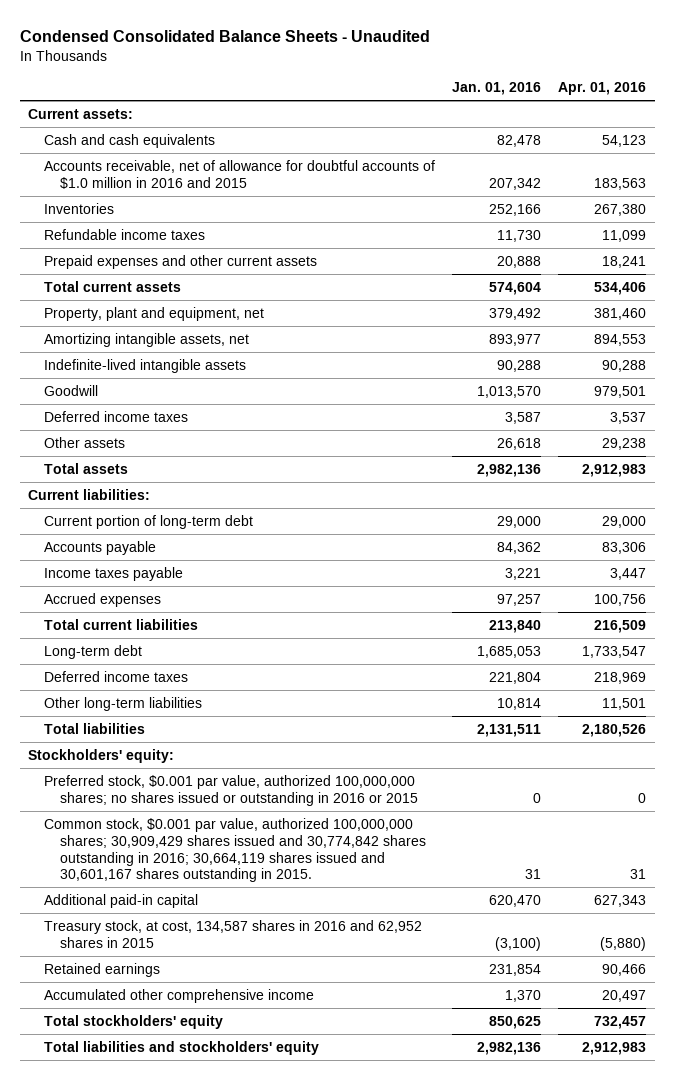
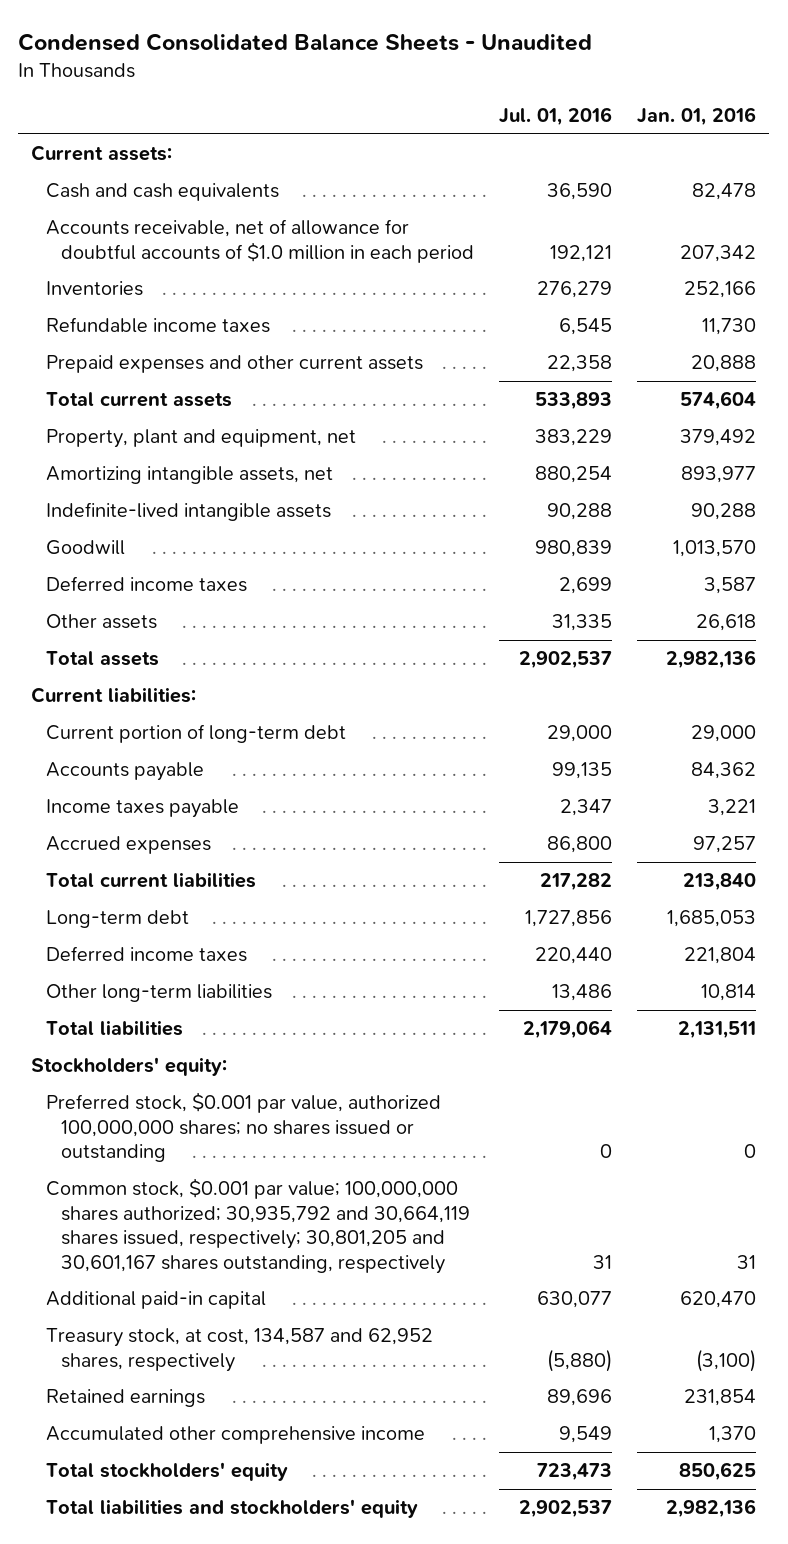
- | Jan. 01, 2016 | Apr. 01, 2016
+ | Jul. 01, 2016 | Jan. 01, 2016
- Accounts receivable, net of allowance for doubtful accounts of $1.0 million in 2016 and 2015 | 207,342 | 183,563
+ Accounts receivable, net of allowance for doubtful accounts of $1.0 million in each period | 192,121 | 207,342
- Preferred stock, $0.001 par value, authorized 100,000,000 shares; no shares issued or outstanding in 2016 or 2015 | 0 | 0
- Common stock, $0.001 par value, authorized 100,000,000 shares; 30,909,429 shares issued and 30,774,842 shares outstanding in 2016; 30,664,119 shares issued and 30,601,167 shares outstanding in 2015. | 31 | 31
+ Preferred stock, $0.001 par value, authorized 100,000,000 shares; no shares issued or outstanding | 0 | 0
+ Common stock, $0.001 par value; 100,000,000 shares authorized; 30,935,792 and 30,664,119 shares issued, respectively; 30,801,205 and 30,601,167 shares outstanding, respectively | 31 | 31
- Treasury stock, at cost, 134,587 shares in 2016 and 62,952 shares in 2015 | (3,100) | (5,880)
+ Treasury stock, at cost, 134,587 and 62,952 shares, respectively | (5,880) | (3,100)

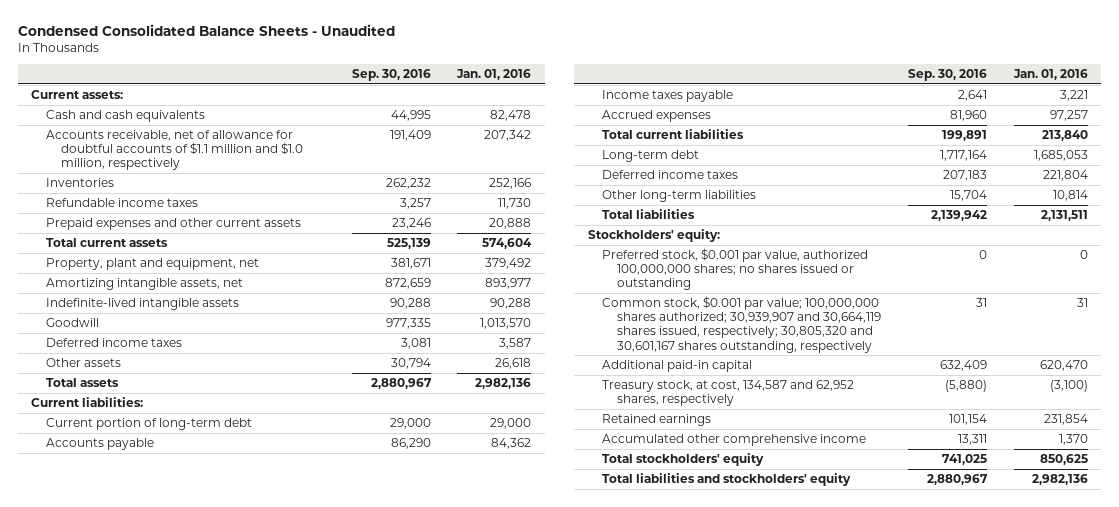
- | Jul. 01, 2016 | Jan. 01, 2016
+ | Sep. 30, 2016 | Jan. 01, 2016
- Accounts receivable, net of allowance for doubtful accounts of $1.0 million in each period | 192,121 | 207,342
+ Accounts receivable, net of allowance for doubtful accounts of $1.1 million and $1.0 million, respectively | 191,409 | 207,342
- Common stock, $0.001 par value; 100,000,000 shares authorized; 30,935,792 and 30,664,119 shares issued, respectively; 30,801,205 and 30,601,167 shares outstanding, respectively | 31 | 31
+ Common stock, $0.001 par value; 100,000,000 shares authorized; 30,939,907 and 30,664,119 shares issued, respectively; 30,805,320 and 30,601,167 shares outstanding, respectively | 31 | 31

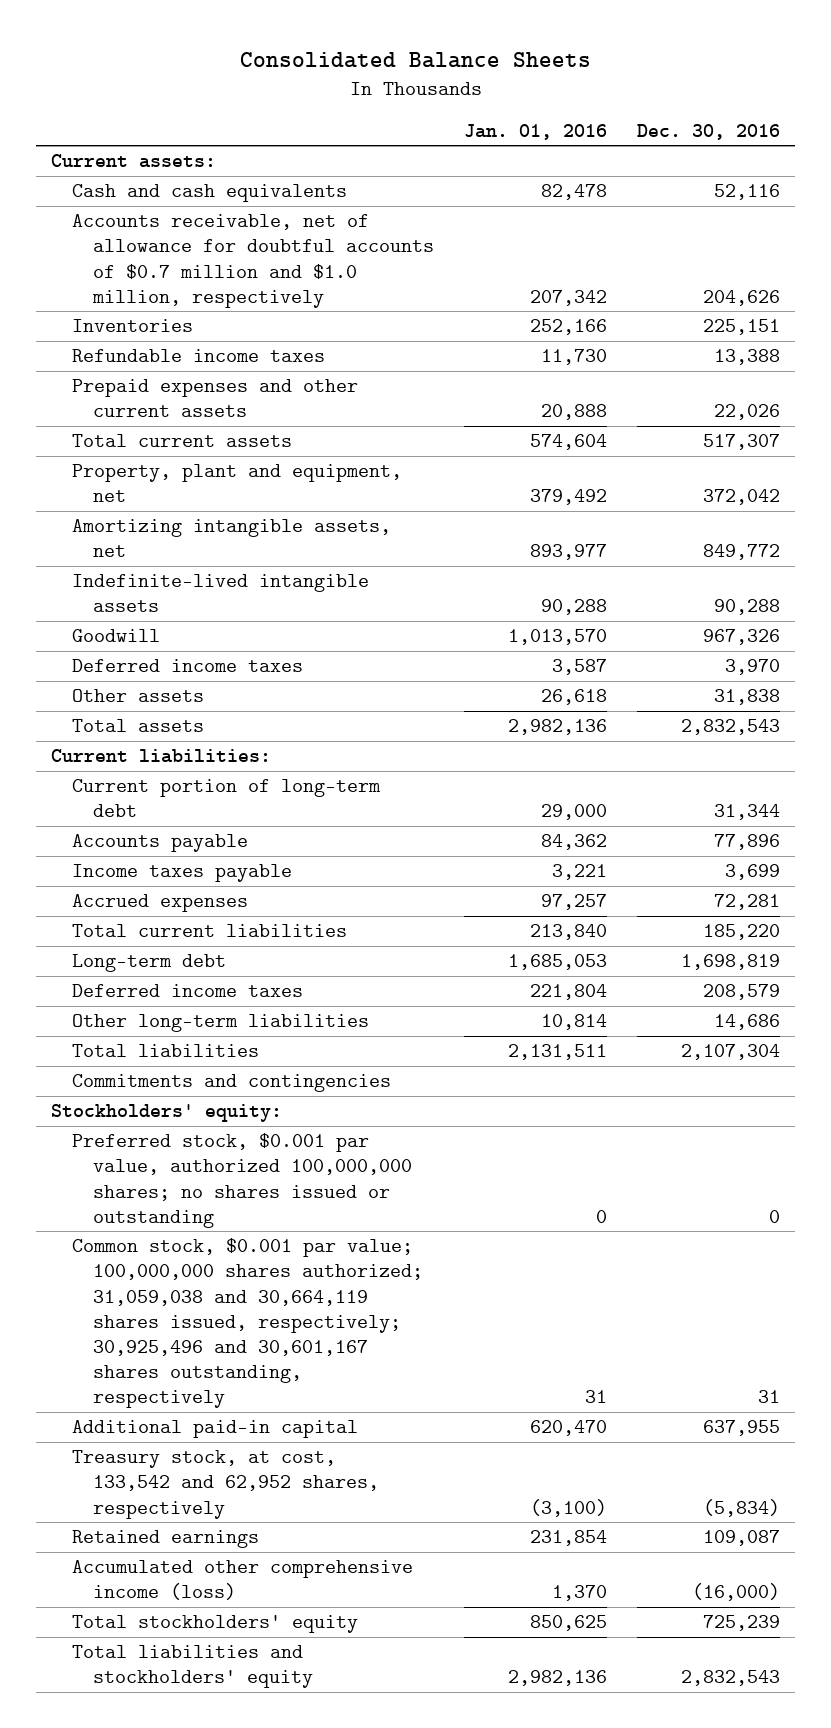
- Condensed Consolidated Balance Sheets - Unaudited
+ Consolidated Balance Sheets
- | Sep. 30, 2016 | Jan. 01, 2016
+ | Jan. 01, 2016 | Dec. 30, 2016
- Accounts receivable, net of allowance for doubtful accounts of $1.1 million and $1.0 million, respectively | 191,409 | 207,342
+ Accounts receivable, net of allowance for doubtful accounts of $0.7 million and $1.0 million, respectively | 207,342 | 204,626
+ Commitments and contingencies
- Common stock, $0.001 par value; 100,000,000 shares authorized; 30,939,907 and 30,664,119 shares issued, respectively; 30,805,320 and 30,601,167 shares outstanding, respectively | 31 | 31
+ Common stock, $0.001 par value; 100,000,000 shares authorized; 31,059,038 and 30,664,119 shares issued, respectively; 30,925,496 and 30,601,167 shares outstanding, respectively | 31 | 31
- Treasury stock, at cost, 134,587 and 62,952 shares, respectively | (5,880) | (3,100)
+ Treasury stock, at cost, 133,542 and 62,952 shares, respectively | (3,100) | (5,834)
- Accumulated other comprehensive income | 13,311 | 1,370
+ Accumulated other comprehensive income (loss) | 1,370 | (16,000)

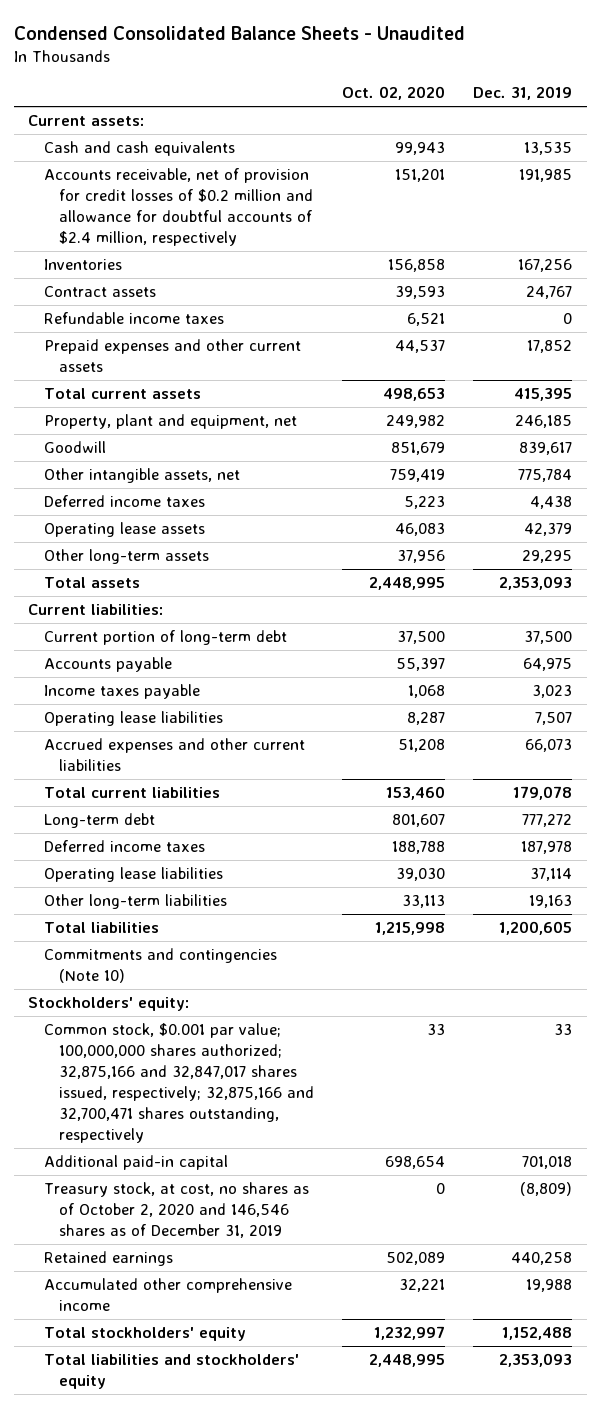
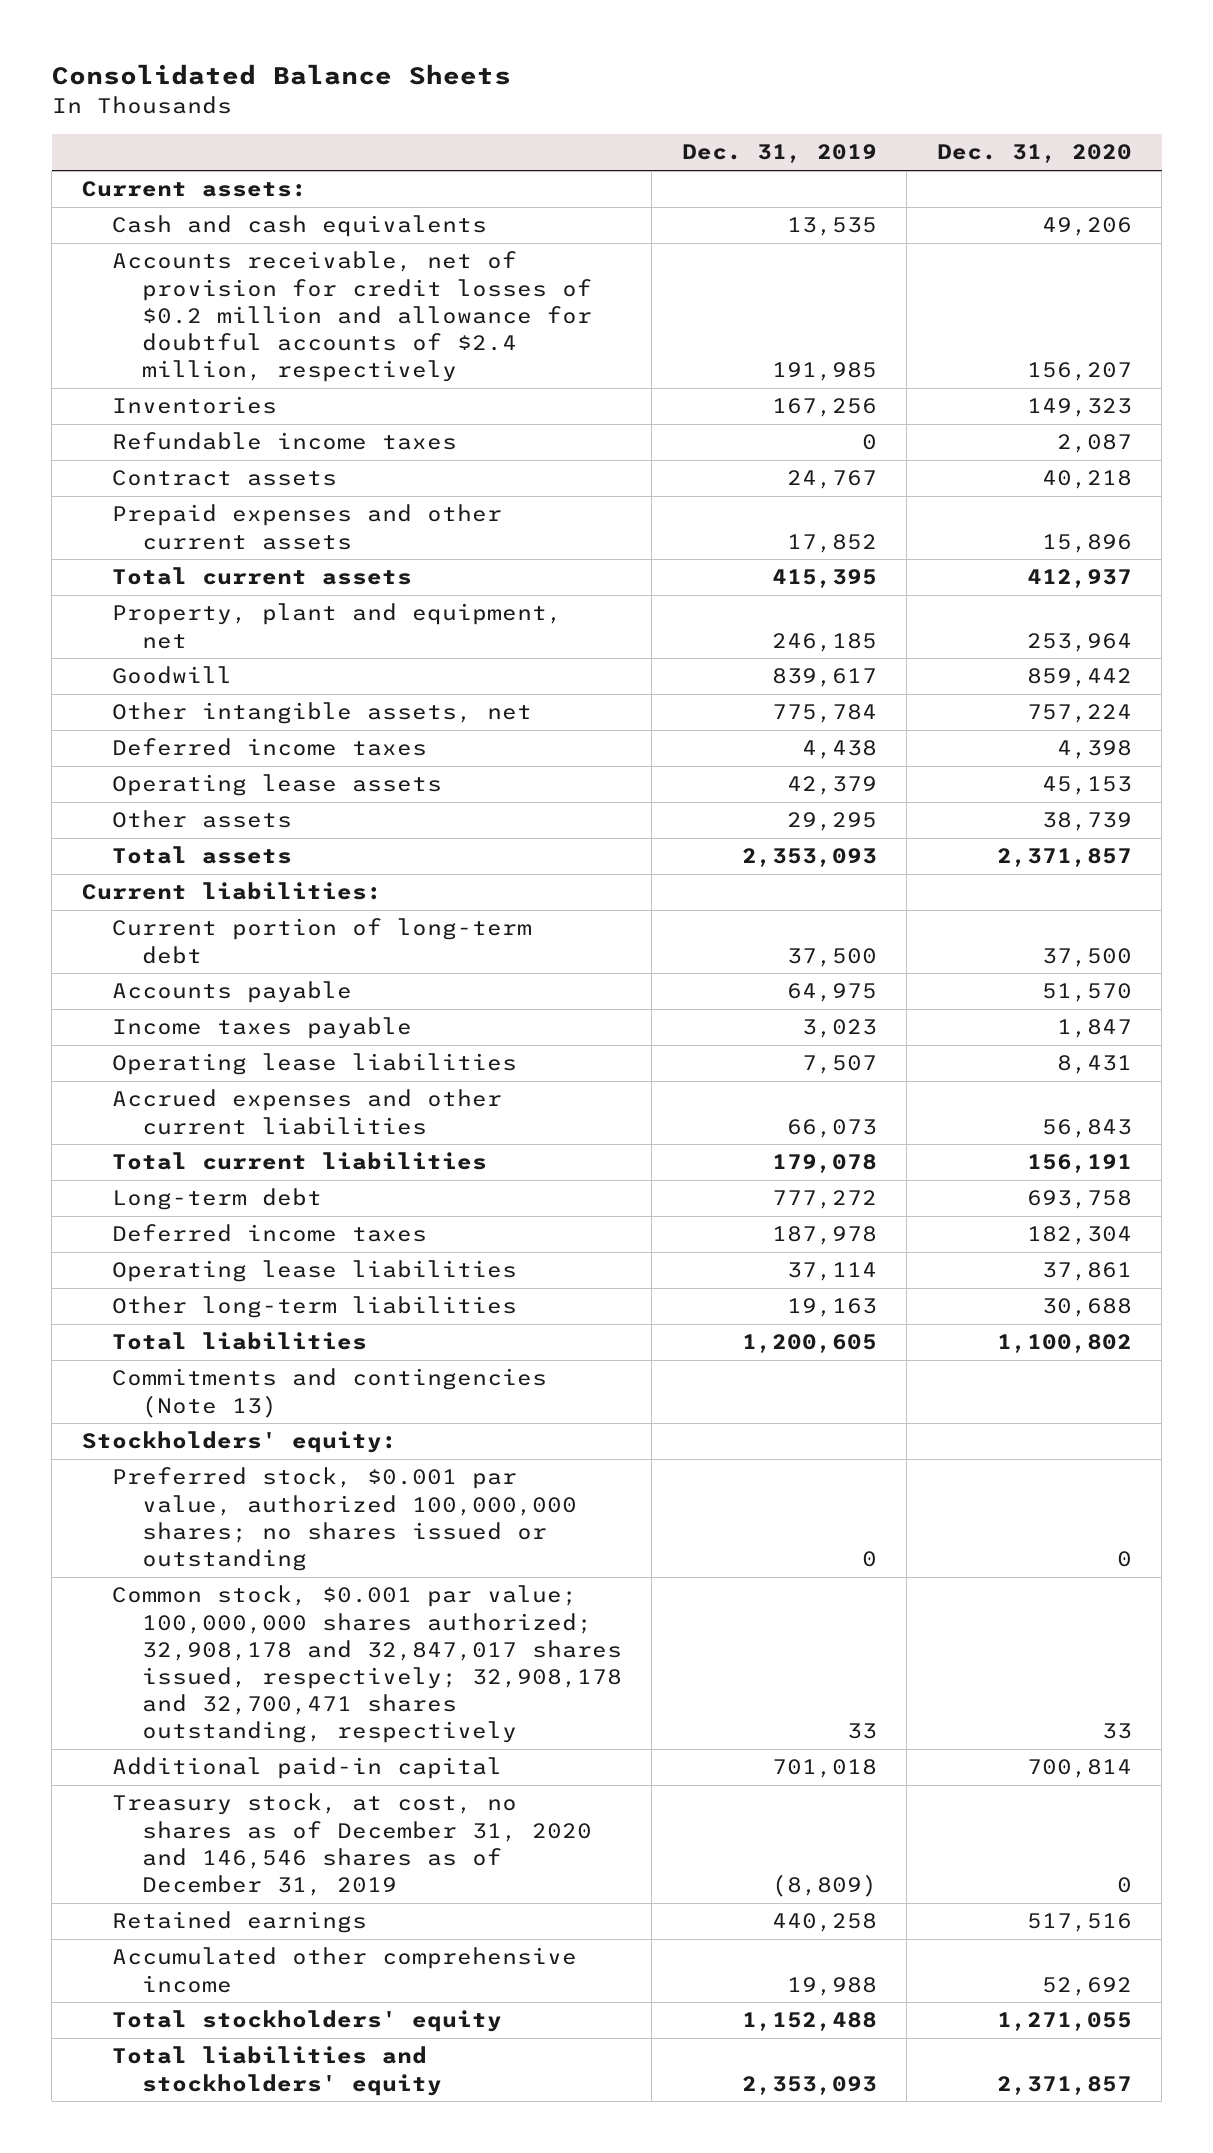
- Condensed Consolidated Balance Sheets - Unaudited
+ Consolidated Balance Sheets
- | Oct. 02, 2020 | Dec. 31, 2019
+ | Dec. 31, 2019 | Dec. 31, 2020
moved down: Contract assets | 24,767 | 40,218
- Other long-term assets | 37,956 | 29,295
+ Other assets | 29,295 | 38,739
- Commitments and contingencies (Note 10)
+ Commitments and contingencies (Note 13)
- Common stock, $0.001 par value; 100,000,000 shares authorized; 32,875,166 and 32,847,017 shares issued, respectively; 32,875,166 and 32,700,471 shares outstanding, respectively | 33 | 33
+ Preferred stock, $0.001 par value, authorized 100,000,000 shares; no shares issued or outstanding | 0 | 0
+ Common stock, $0.001 par value; 100,000,000 shares authorized; 32,908,178 and 32,847,017 shares issued, respectively; 32,908,178 and 32,700,471 shares outstanding, respectively | 33 | 33
- Treasury stock, at cost, no shares as of October 2, 2020 and 146,546 shares as of December 31, 2019 | 0 | (8,809)
+ Treasury stock, at cost, no shares as of December 31, 2020 and 146,546 shares as of December 31, 2019 | (8,809) | 0

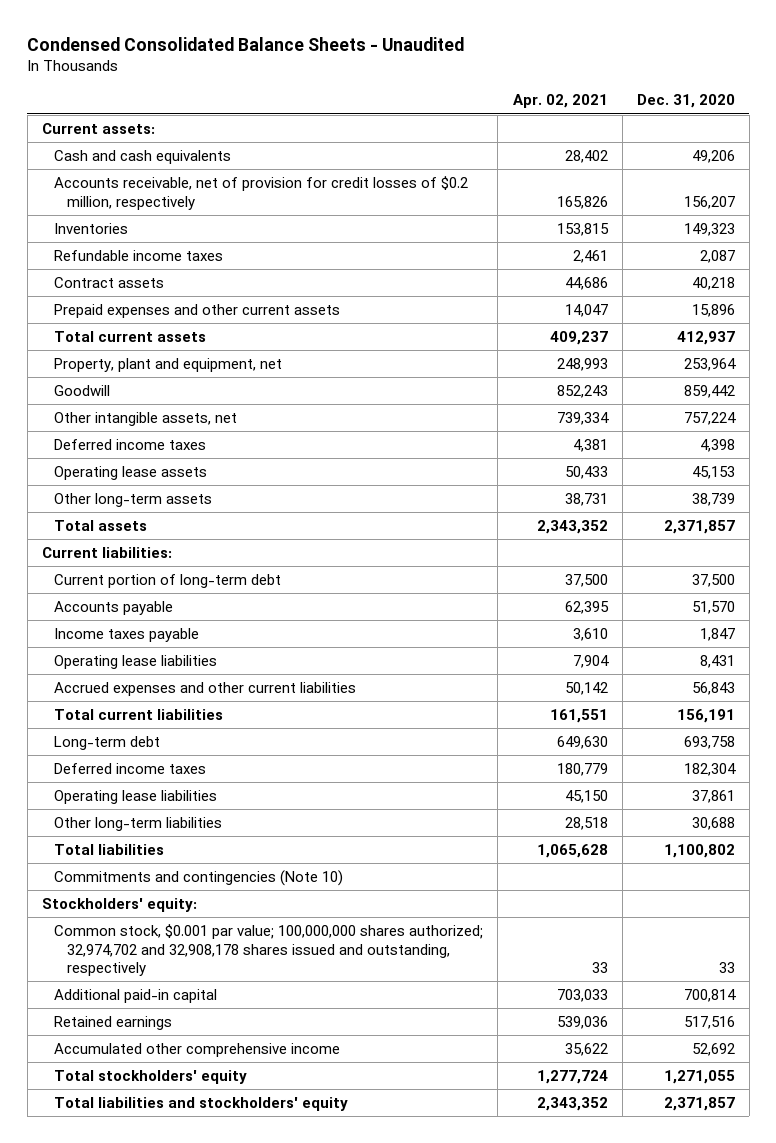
- Consolidated Balance Sheets
+ Condensed Consolidated Balance Sheets - Unaudited
- | Dec. 31, 2019 | Dec. 31, 2020
+ | Apr. 02, 2021 | Dec. 31, 2020
- Accounts receivable, net of provision for credit losses of $0.2 million and allowance for doubtful accounts of $2.4 million, respectively | 191,985 | 156,207
+ Accounts receivable, net of provision for credit losses of $0.2 million, respectively | 165,826 | 156,207
- Other assets | 29,295 | 38,739
+ Other long-term assets | 38,731 | 38,739
- Commitments and contingencies (Note 13)
+ Commitments and contingencies (Note 10)
- Preferred stock, $0.001 par value, authorized 100,000,000 shares; no shares issued or outstanding | 0 | 0
- Common stock, $0.001 par value; 100,000,000 shares authorized; 32,908,178 and 32,847,017 shares issued, respectively; 32,908,178 and 32,700,471 shares outstanding, respectively | 33 | 33
+ Common stock, $0.001 par value; 100,000,000 shares authorized; 32,974,702 and 32,908,178 shares issued and outstanding, respectively | 33 | 33
- Treasury stock, at cost, no shares as of December 31, 2020 and 146,546 shares as of December 31, 2019 | (8,809) | 0

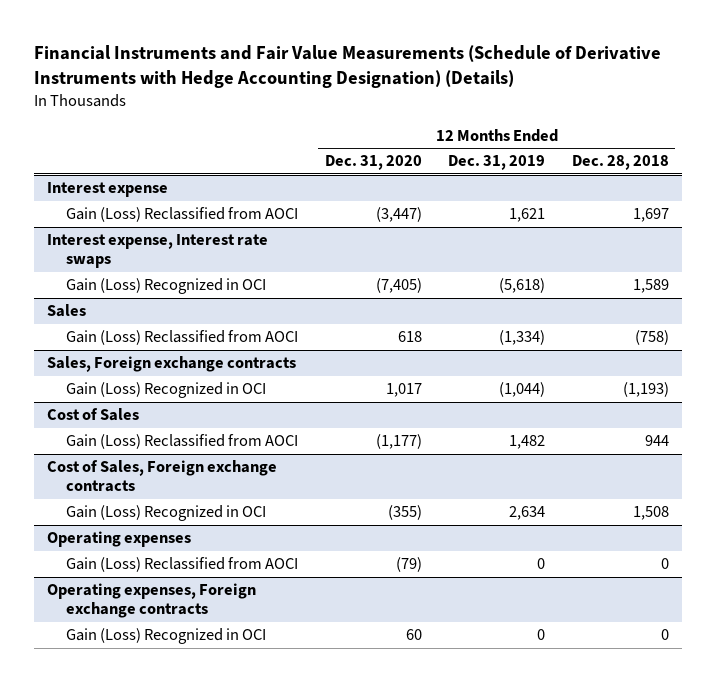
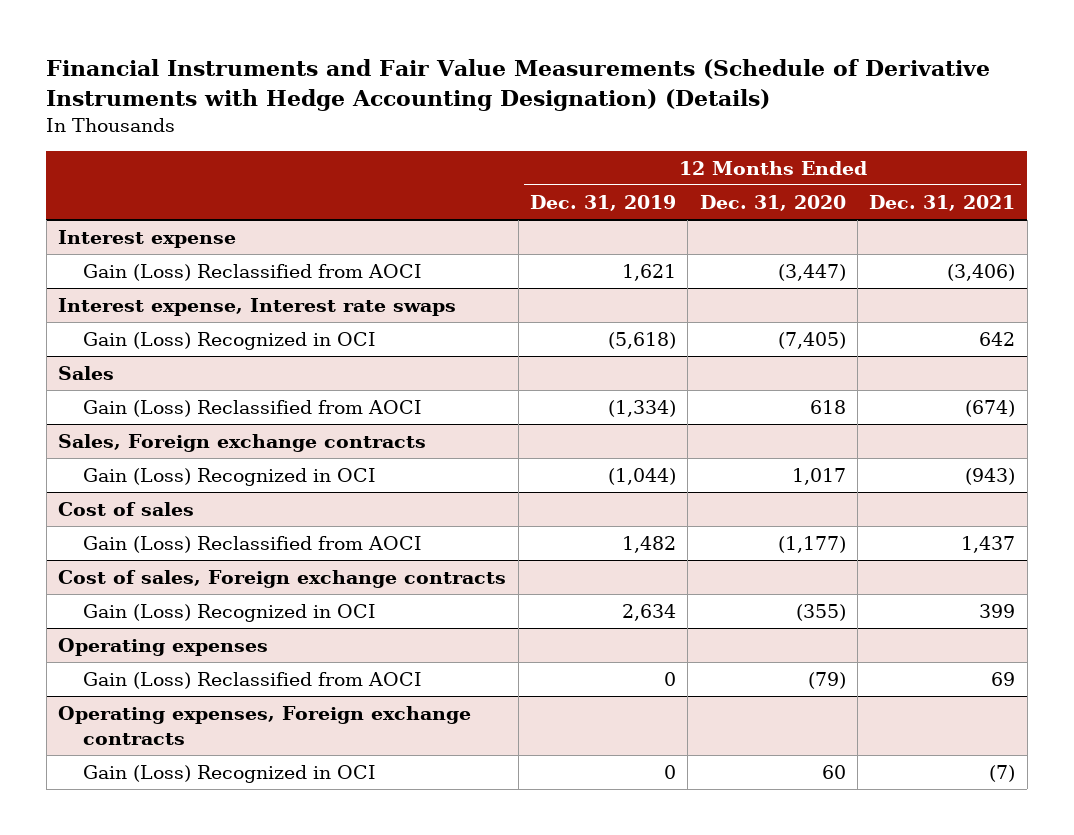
- | 12 Months Ended Dec. 31, 2020 | 12 Months Ended Dec. 31, 2019 | 12 Months Ended Dec. 28, 2018
+ | 12 Months Ended Dec. 31, 2019 | 12 Months Ended Dec. 31, 2020 | 12 Months Ended Dec. 31, 2021
- Cost of Sales
+ Cost of sales
- Cost of Sales, Foreign exchange contracts
+ Cost of sales, Foreign exchange contracts

